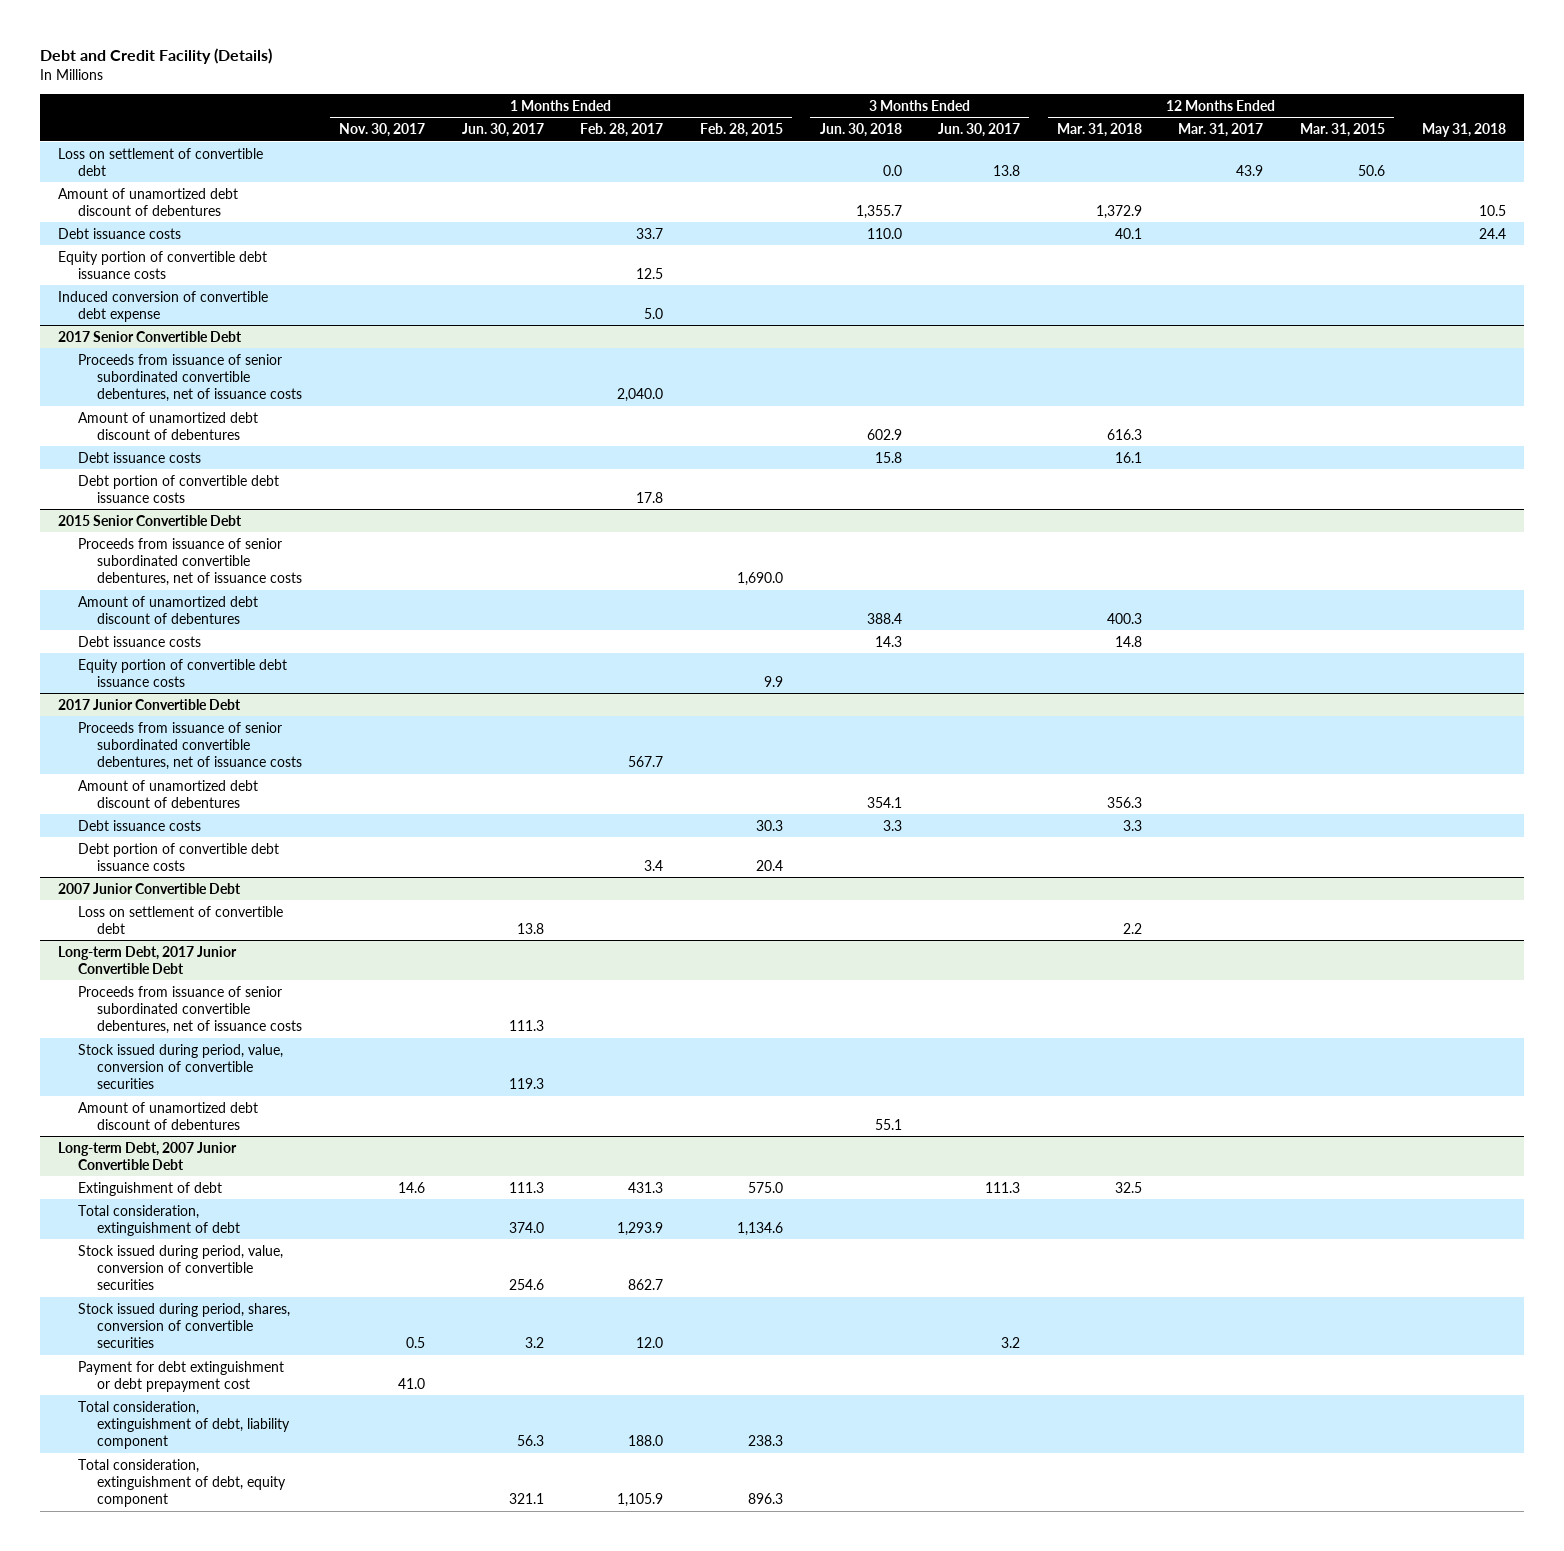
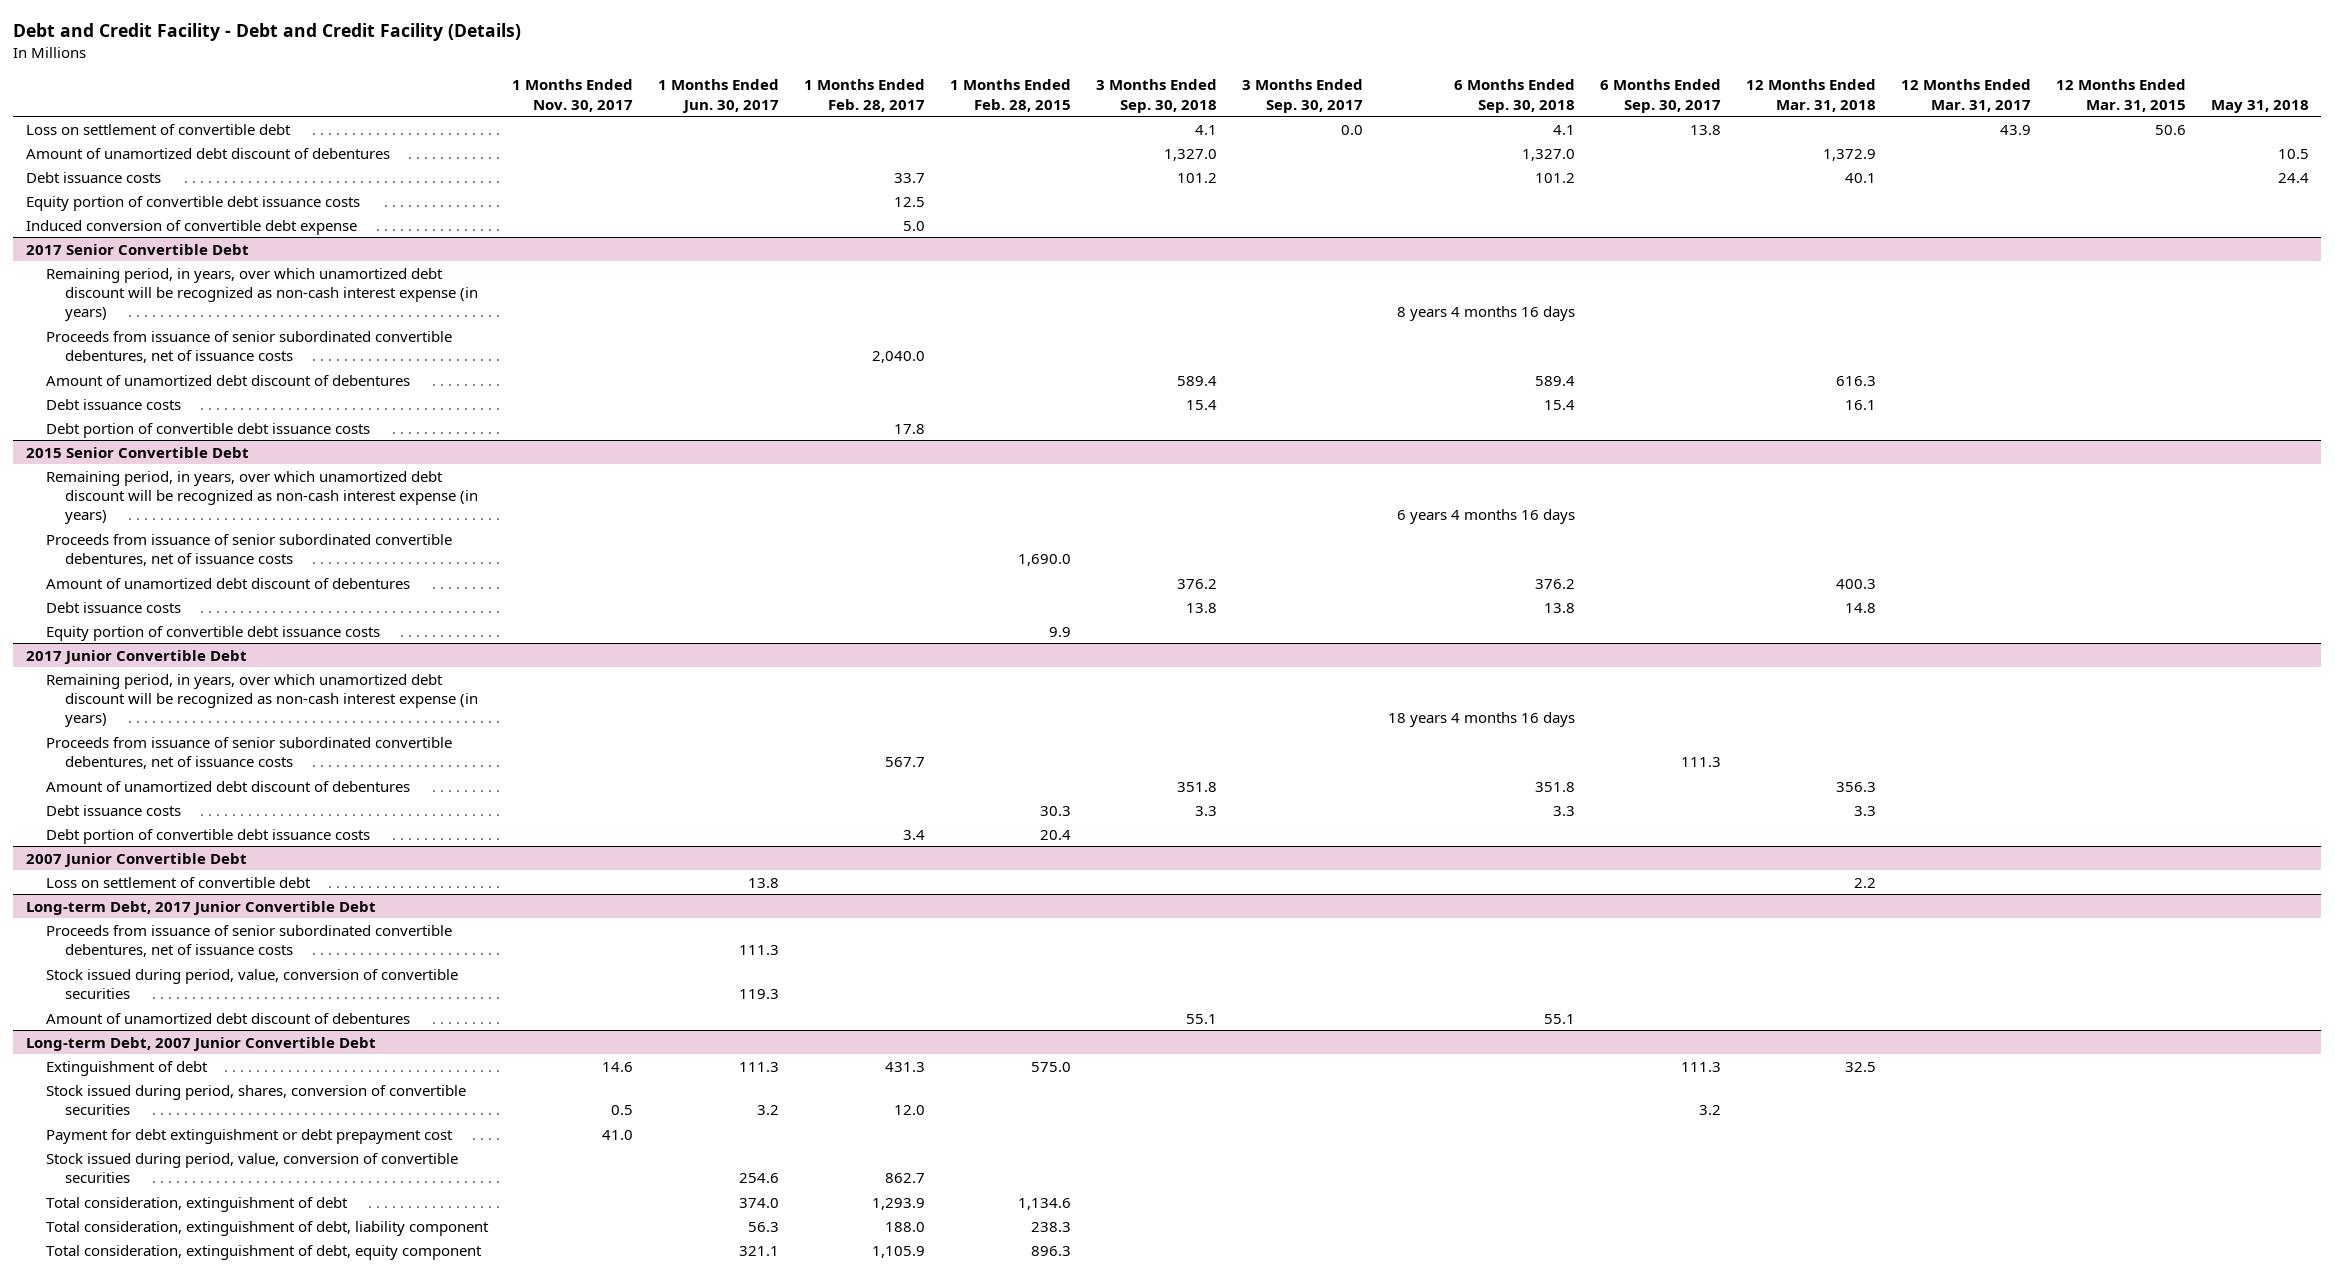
- Debt and Credit Facility (Details)
+ Debt and Credit Facility - Debt and Credit Facility (Details)
- | 1 Months Ended Nov. 30, 2017 | 1 Months Ended Jun. 30, 2017 | 1 Months Ended Feb. 28, 2017 | 1 Months Ended Feb. 28, 2015 | 3 Months Ended Jun. 30, 2018 | 3 Months Ended Jun. 30, 2017 | 12 Months Ended Mar. 31, 2018 | 12 Months Ended Mar. 31, 2017 | 12 Months Ended Mar. 31, 2015 | May 31, 2018
+ | 1 Months Ended Nov. 30, 2017 | 1 Months Ended Jun. 30, 2017 | 1 Months Ended Feb. 28, 2017 | 1 Months Ended Feb. 28, 2015 | 3 Months Ended Sep. 30, 2018 | 3 Months Ended Sep. 30, 2017 | 6 Months Ended Sep. 30, 2018 | 6 Months Ended Sep. 30, 2017 | 12 Months Ended Mar. 31, 2018 | 12 Months Ended Mar. 31, 2017 | 12 Months Ended Mar. 31, 2015 | May 31, 2018
@ 2017 Senior Convertible Debt
+ Remaining period, in years, over which unamortized debt discount will be recognized as non-cash interest expense (in years) | | | | | | | 8 years 4 months 16 days | | | | |
@ 2015 Senior Convertible Debt
+ Remaining period, in years, over which unamortized debt discount will be recognized as non-cash interest expense (in years) | | | | | | | 6 years 4 months 16 days | | | | |
@ 2017 Junior Convertible Debt
+ Remaining period, in years, over which unamortized debt discount will be recognized as non-cash interest expense (in years) | | | | | | | 18 years 4 months 16 days | | | | |
@ Long-term Debt, 2007 Junior Convertible Debt
moved down: Stock issued during period, value, conversion of convertible securities | | 254.6 | 862.7 | | | | | | | | |
moved down: Total consideration, extinguishment of debt | | 374.0 | 1,293.9 | 1,134.6 | | | | | | | |

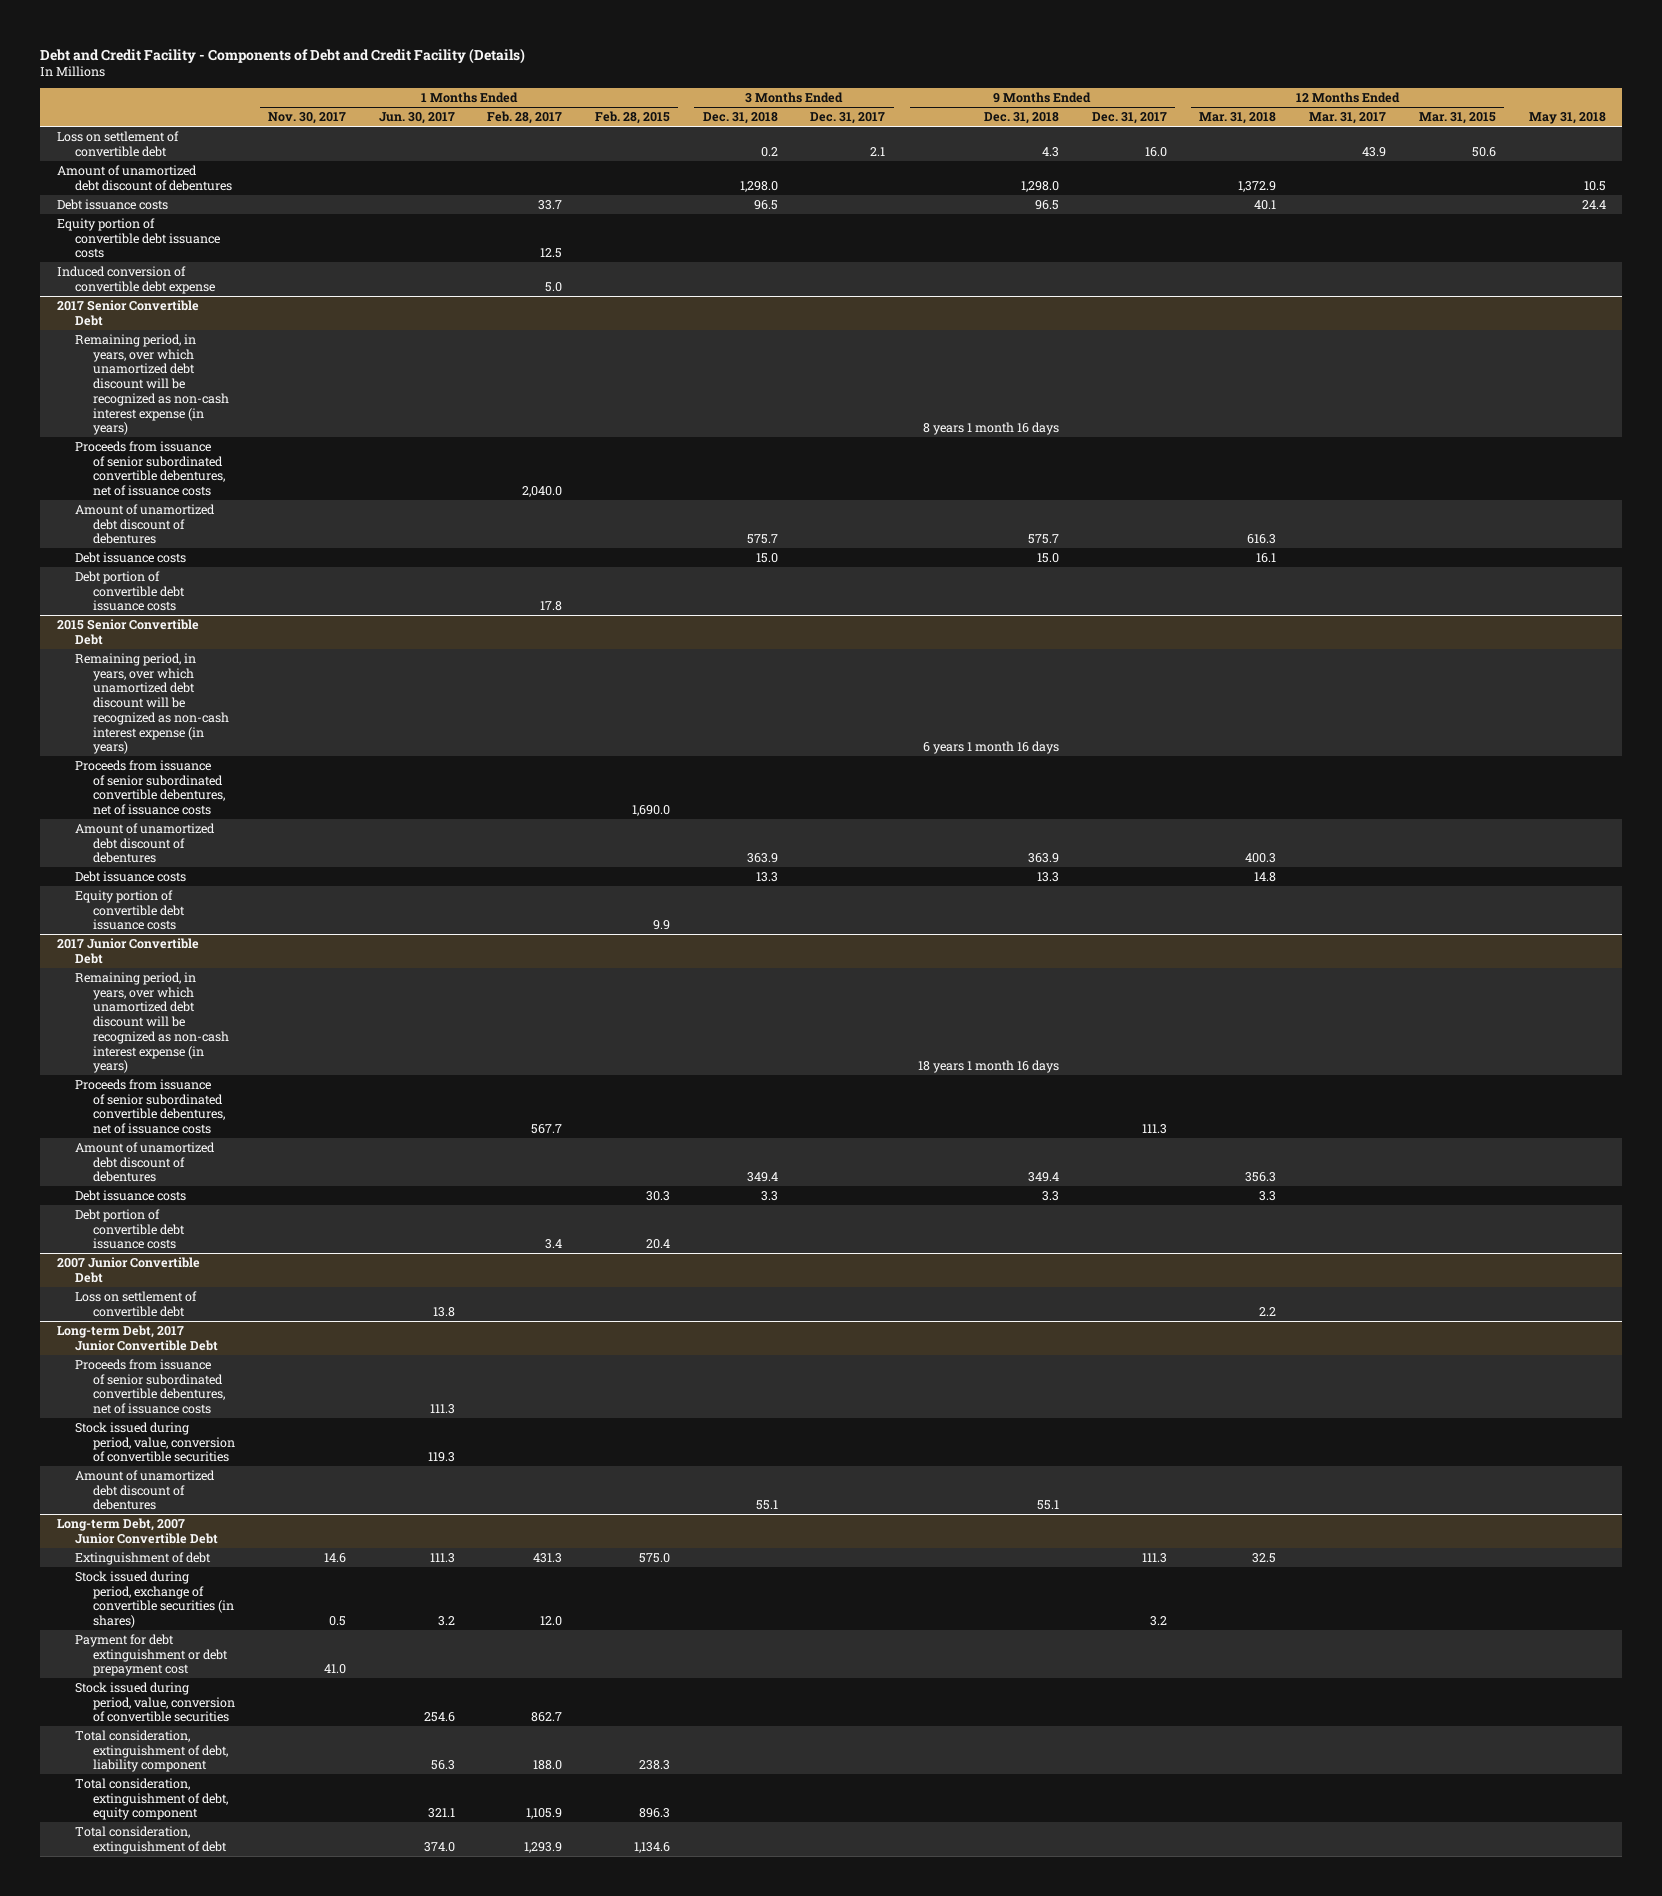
- Debt and Credit Facility - Debt and Credit Facility (Details)
+ Debt and Credit Facility - Components of Debt and Credit Facility (Details)
- | 1 Months Ended Nov. 30, 2017 | 1 Months Ended Jun. 30, 2017 | 1 Months Ended Feb. 28, 2017 | 1 Months Ended Feb. 28, 2015 | 3 Months Ended Sep. 30, 2018 | 3 Months Ended Sep. 30, 2017 | 6 Months Ended Sep. 30, 2018 | 6 Months Ended Sep. 30, 2017 | 12 Months Ended Mar. 31, 2018 | 12 Months Ended Mar. 31, 2017 | 12 Months Ended Mar. 31, 2015 | May 31, 2018
+ | 1 Months Ended Nov. 30, 2017 | 1 Months Ended Jun. 30, 2017 | 1 Months Ended Feb. 28, 2017 | 1 Months Ended Feb. 28, 2015 | 3 Months Ended Dec. 31, 2018 | 3 Months Ended Dec. 31, 2017 | 9 Months Ended Dec. 31, 2018 | 9 Months Ended Dec. 31, 2017 | 12 Months Ended Mar. 31, 2018 | 12 Months Ended Mar. 31, 2017 | 12 Months Ended Mar. 31, 2015 | May 31, 2018
@ Long-term Debt, 2007 Junior Convertible Debt
- Stock issued during period, shares, conversion of convertible securities | 0.5 | 3.2 | 12.0 | | | | | 3.2 | | | |
+ Stock issued during period, exchange of convertible securities (in shares) | 0.5 | 3.2 | 12.0 | | | | | 3.2 | | | |
moved down: Total consideration, extinguishment of debt | | 374.0 | 1,293.9 | 1,134.6 | | | | | | | |

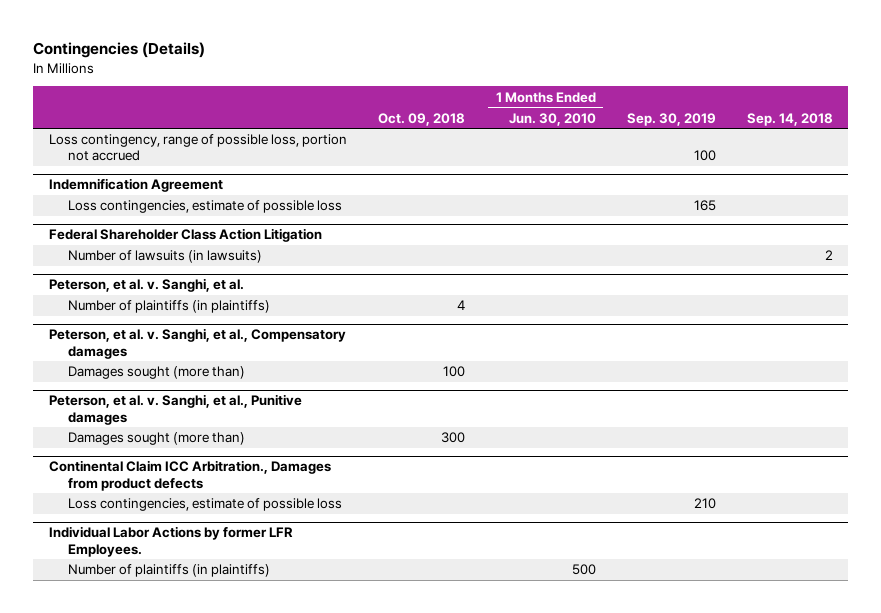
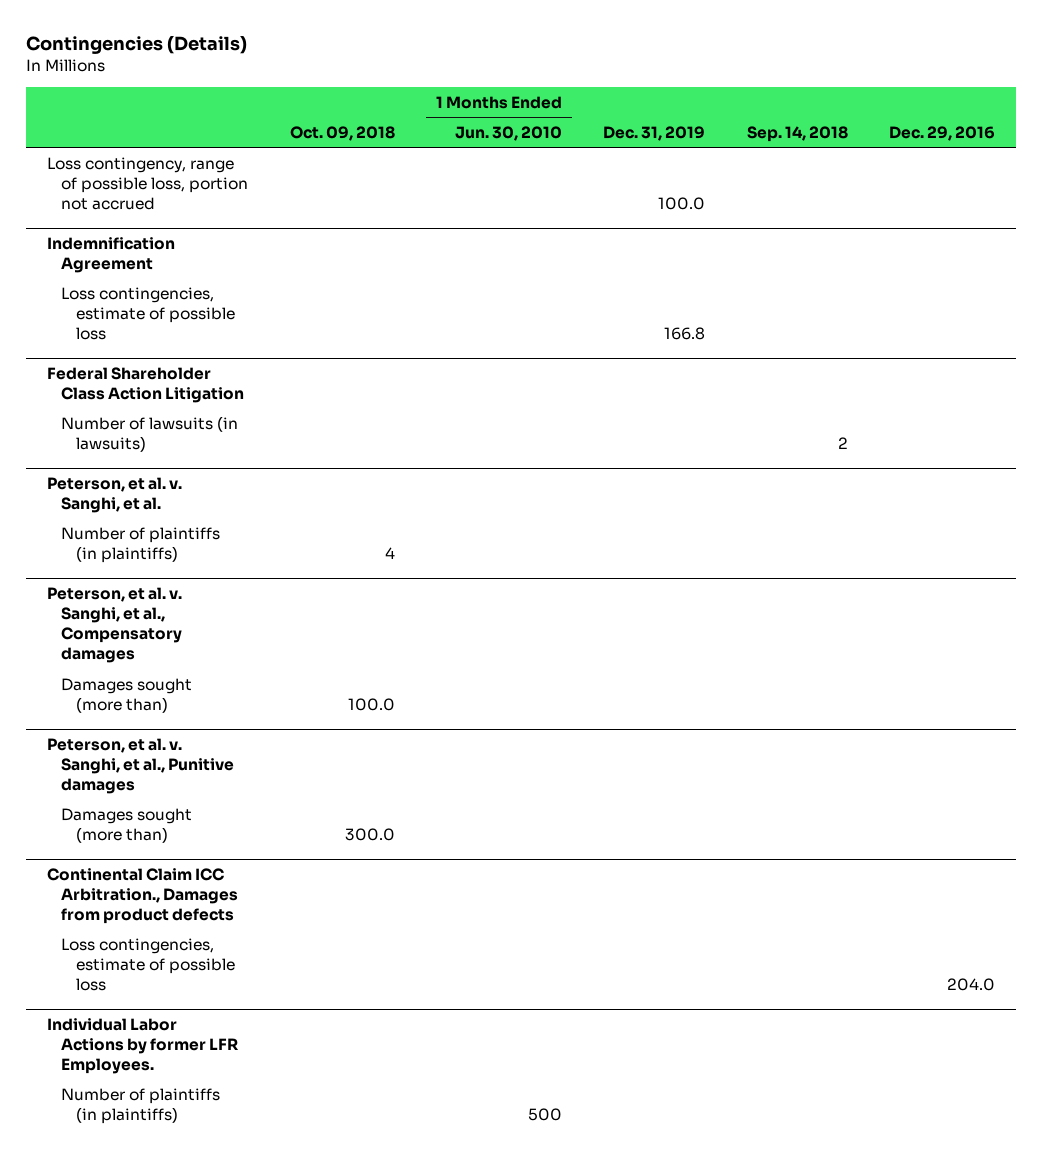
- | Oct. 09, 2018 | 1 Months Ended Jun. 30, 2010 | Sep. 30, 2019 | Sep. 14, 2018
+ | Oct. 09, 2018 | 1 Months Ended Jun. 30, 2010 | Dec. 31, 2019 | Sep. 14, 2018 | Dec. 29, 2016
@ Peterson, et al. v. Sanghi, et al., Compensatory damages
- Damages sought (more than) | 100 | | |
+ Damages sought (more than) | 100.0 | | | |
@ Peterson, et al. v. Sanghi, et al., Punitive damages
- Damages sought (more than) | 300 | | |
+ Damages sought (more than) | 300.0 | | | |

